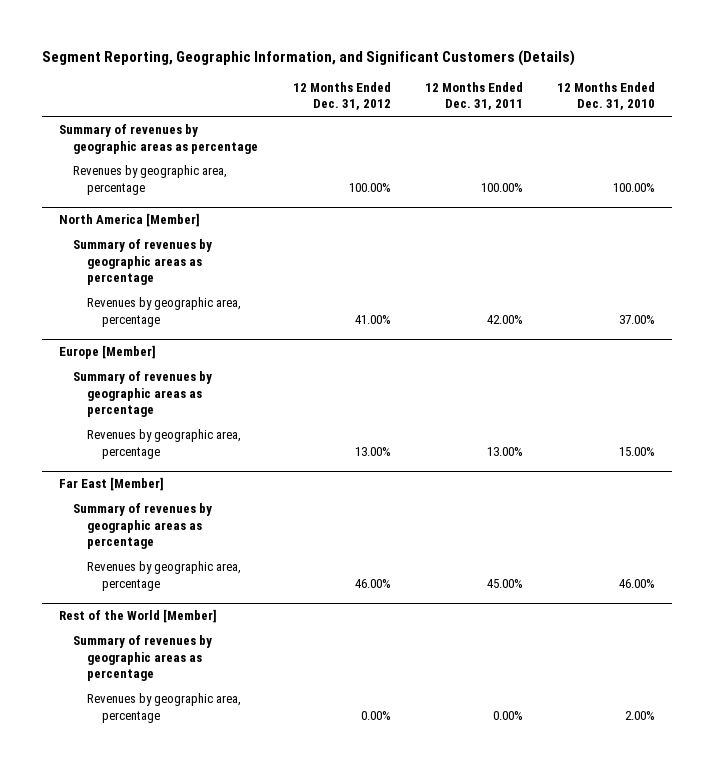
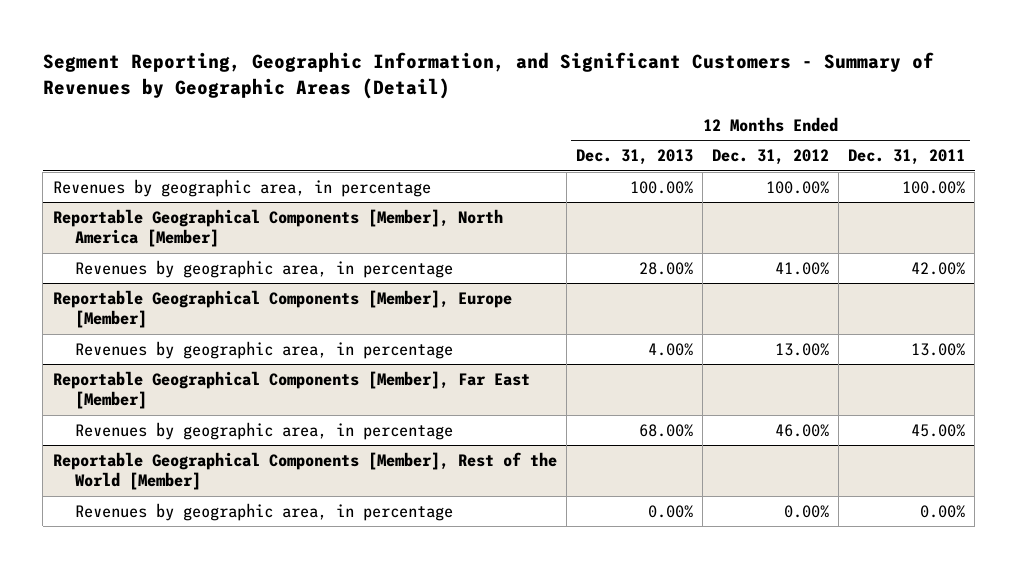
- Segment Reporting, Geographic Information, and Significant Customers (Details)
+ Segment Reporting, Geographic Information, and Significant Customers - Summary of Revenues by Geographic Areas (Detail)
- | 12 Months Ended Dec. 31, 2012 | 12 Months Ended Dec. 31, 2011 | 12 Months Ended Dec. 31, 2010
+ | 12 Months Ended Dec. 31, 2013 | 12 Months Ended Dec. 31, 2012 | 12 Months Ended Dec. 31, 2011
- Summary of revenues by geographic areas as percentage
- Revenues by geographic area, percentage | 100.00% | 100.00% | 100.00%
- North America [Member]
- Summary of revenues by geographic areas as percentage
- Revenues by geographic area, percentage | 41.00% | 42.00% | 37.00%
- Europe [Member]
- Summary of revenues by geographic areas as percentage
- Revenues by geographic area, percentage | 13.00% | 13.00% | 15.00%
- Far East [Member]
- Summary of revenues by geographic areas as percentage
- Revenues by geographic area, percentage | 46.00% | 45.00% | 46.00%
- Rest of the World [Member]
- Summary of revenues by geographic areas as percentage
- Revenues by geographic area, percentage | 0.00% | 0.00% | 2.00%
+ Revenues by geographic area, in percentage | 100.00% | 100.00% | 100.00%
+ Reportable Geographical Components [Member], North America [Member]
+ Revenues by geographic area, in percentage | 28.00% | 41.00% | 42.00%
+ Reportable Geographical Components [Member], Europe [Member]
+ Revenues by geographic area, in percentage | 4.00% | 13.00% | 13.00%
+ Reportable Geographical Components [Member], Far East [Member]
+ Revenues by geographic area, in percentage | 68.00% | 46.00% | 45.00%
+ Reportable Geographical Components [Member], Rest of the World [Member]
+ Revenues by geographic area, in percentage | 0.00% | 0.00% | 0.00%

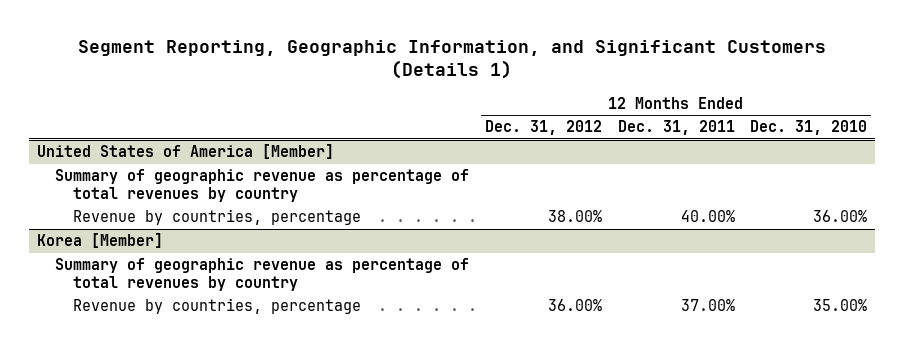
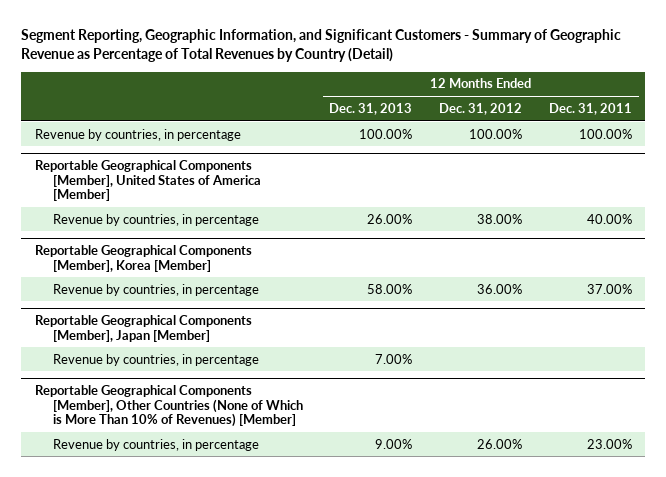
- Segment Reporting, Geographic Information, and Significant Customers (Details 1)
+ Segment Reporting, Geographic Information, and Significant Customers - Summary of Geographic Revenue as Percentage of Total Revenues by Country (Detail)
- | 12 Months Ended Dec. 31, 2012 | 12 Months Ended Dec. 31, 2011 | 12 Months Ended Dec. 31, 2010
+ | 12 Months Ended Dec. 31, 2013 | 12 Months Ended Dec. 31, 2012 | 12 Months Ended Dec. 31, 2011
- United States of America [Member]
- Summary of geographic revenue as percentage of total revenues by country
- Revenue by countries, percentage | 38.00% | 40.00% | 36.00%
- Korea [Member]
- Summary of geographic revenue as percentage of total revenues by country
- Revenue by countries, percentage | 36.00% | 37.00% | 35.00%
+ Revenue by countries, in percentage | 100.00% | 100.00% | 100.00%
+ Reportable Geographical Components [Member], United States of America [Member]
+ Revenue by countries, in percentage | 26.00% | 38.00% | 40.00%
+ Reportable Geographical Components [Member], Korea [Member]
+ Revenue by countries, in percentage | 58.00% | 36.00% | 37.00%
+ Reportable Geographical Components [Member], Japan [Member]
+ Revenue by countries, in percentage | 7.00% | |
+ Reportable Geographical Components [Member], Other Countries (None of Which is More Than 10% of Revenues) [Member]
+ Revenue by countries, in percentage | 9.00% | 26.00% | 23.00%

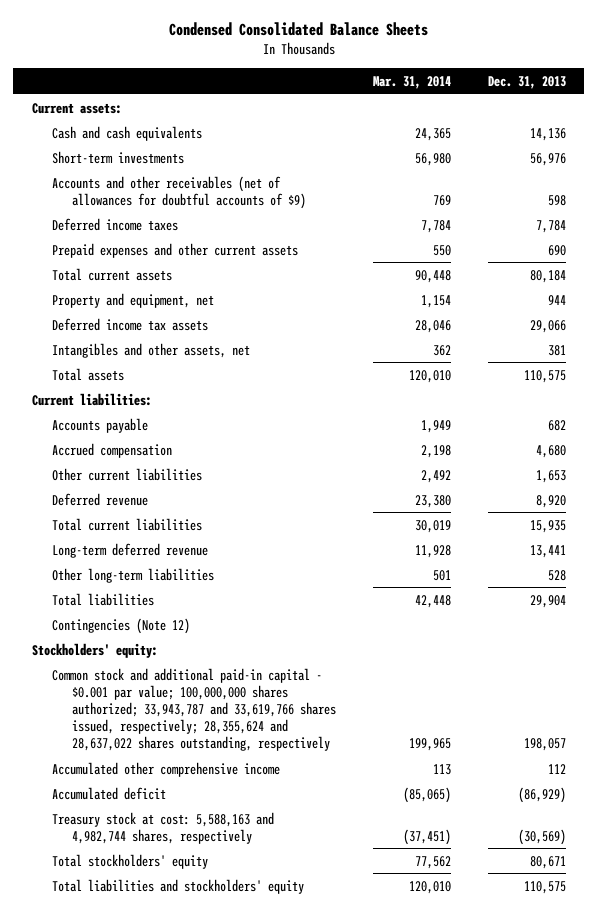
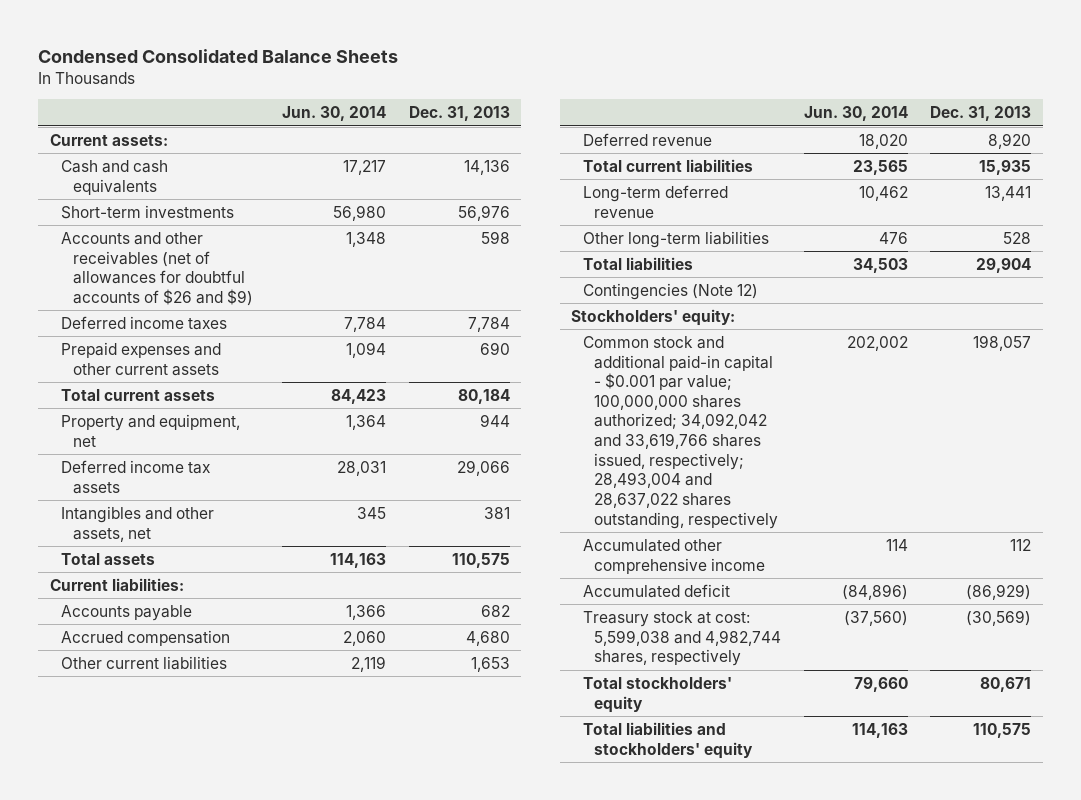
- | Mar. 31, 2014 | Dec. 31, 2013
+ | Jun. 30, 2014 | Dec. 31, 2013
- Accounts and other receivables (net of allowances for doubtful accounts of $9) | 769 | 598
+ Accounts and other receivables (net of allowances for doubtful accounts of $26 and $9) | 1,348 | 598
- Common stock and additional paid-in capital - $0.001 par value; 100,000,000 shares authorized; 33,943,787 and 33,619,766 shares issued, respectively; 28,355,624 and 28,637,022 shares outstanding, respectively | 199,965 | 198,057
+ Common stock and additional paid-in capital - $0.001 par value; 100,000,000 shares authorized; 34,092,042 and 33,619,766 shares issued, respectively; 28,493,004 and 28,637,022 shares outstanding, respectively | 202,002 | 198,057
- Treasury stock at cost: 5,588,163 and 4,982,744 shares, respectively | (37,451) | (30,569)
+ Treasury stock at cost: 5,599,038 and 4,982,744 shares, respectively | (37,560) | (30,569)

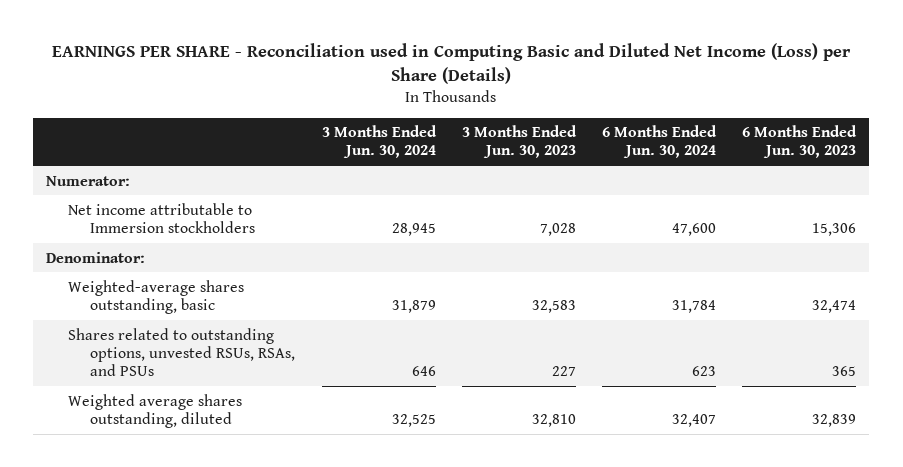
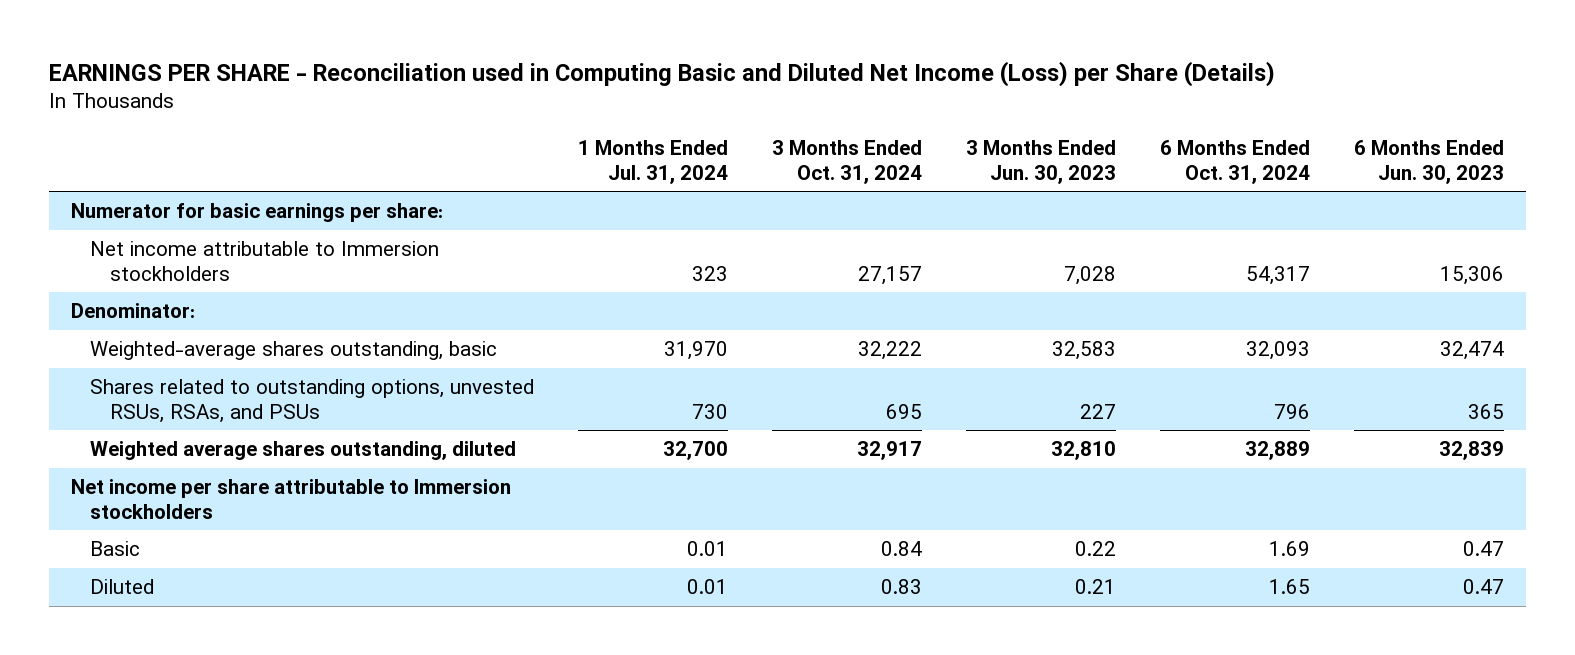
- | 3 Months Ended Jun. 30, 2024 | 3 Months Ended Jun. 30, 2023 | 6 Months Ended Jun. 30, 2024 | 6 Months Ended Jun. 30, 2023
+ | 1 Months Ended Jul. 31, 2024 | 3 Months Ended Oct. 31, 2024 | 3 Months Ended Jun. 30, 2023 | 6 Months Ended Oct. 31, 2024 | 6 Months Ended Jun. 30, 2023
- Numerator:
+ Numerator for basic earnings per share:
+ Net income per share attributable to Immersion stockholders
+ Basic | 0.01 | 0.84 | 0.22 | 1.69 | 0.47
+ Diluted | 0.01 | 0.83 | 0.21 | 1.65 | 0.47

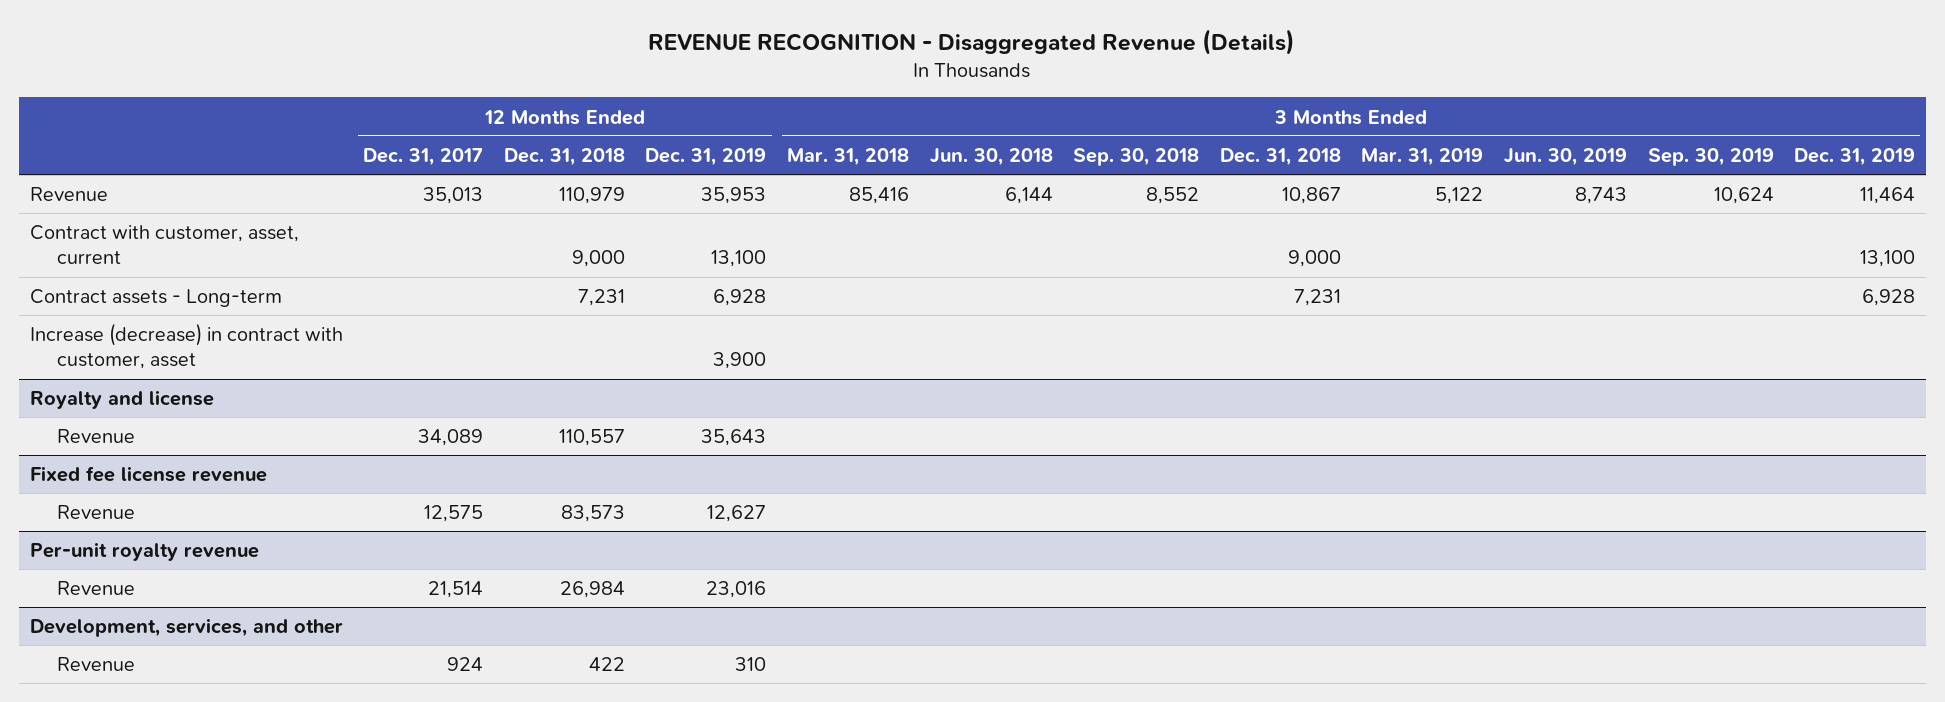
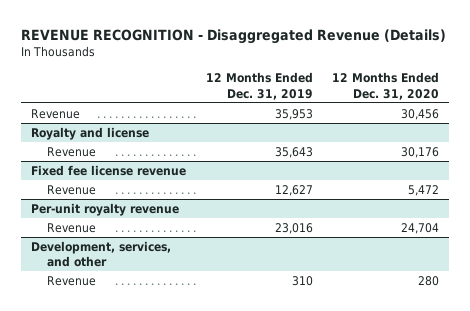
- | 12 Months Ended Dec. 31, 2017 | 12 Months Ended Dec. 31, 2018 | 12 Months Ended Dec. 31, 2019 | 3 Months Ended Mar. 31, 2018 | 3 Months Ended Jun. 30, 2018 | 3 Months Ended Sep. 30, 2018 | 3 Months Ended Dec. 31, 2018 | 3 Months Ended Mar. 31, 2019 | 3 Months Ended Jun. 30, 2019 | 3 Months Ended Sep. 30, 2019 | 3 Months Ended Dec. 31, 2019
+ | 12 Months Ended Dec. 31, 2019 | 12 Months Ended Dec. 31, 2020
- Contract with customer, asset, current | | 9,000 | 13,100 | | | | 9,000 | | | | 13,100
- Contract assets - Long-term | | 7,231 | 6,928 | | | | 7,231 | | | | 6,928
- Increase (decrease) in contract with customer, asset | | | 3,900 | | | | | | | |

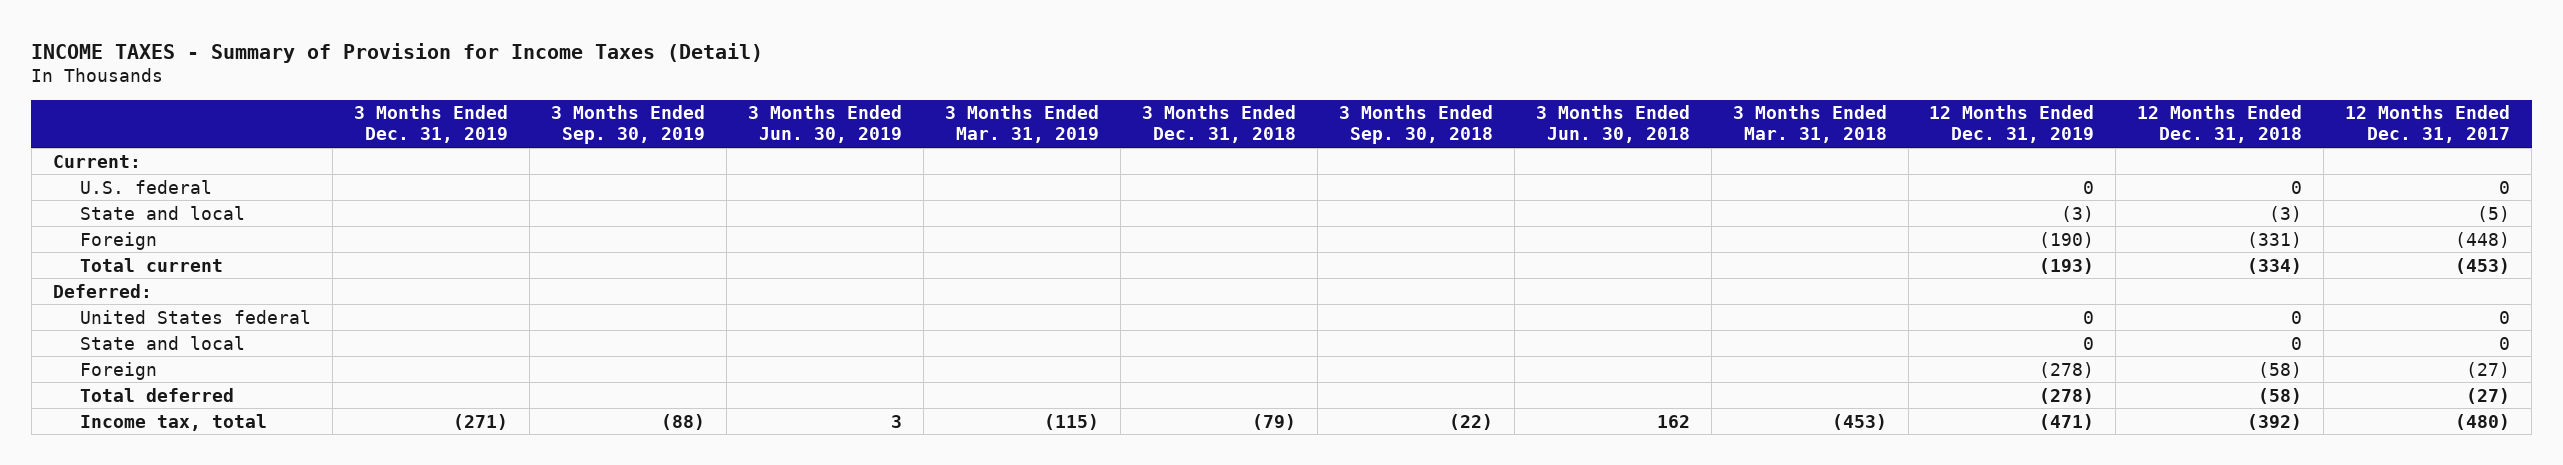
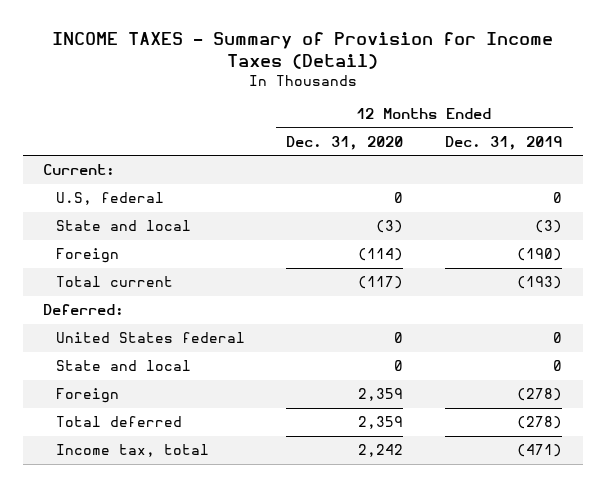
- | 3 Months Ended Dec. 31, 2019 | 3 Months Ended Sep. 30, 2019 | 3 Months Ended Jun. 30, 2019 | 3 Months Ended Mar. 31, 2019 | 3 Months Ended Dec. 31, 2018 | 3 Months Ended Sep. 30, 2018 | 3 Months Ended Jun. 30, 2018 | 3 Months Ended Mar. 31, 2018 | 12 Months Ended Dec. 31, 2019 | 12 Months Ended Dec. 31, 2018 | 12 Months Ended Dec. 31, 2017
+ | 12 Months Ended Dec. 31, 2020 | 12 Months Ended Dec. 31, 2019
- U.S. federal | | | | | | | | | 0 | 0 | 0
+ U.S, federal | 0 | 0

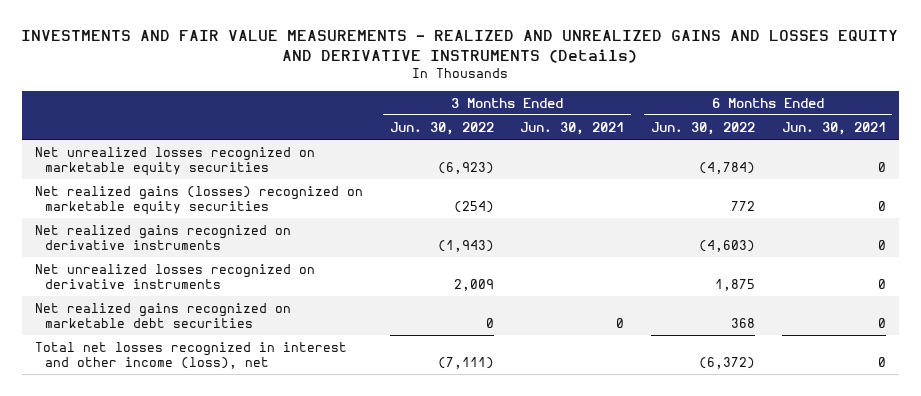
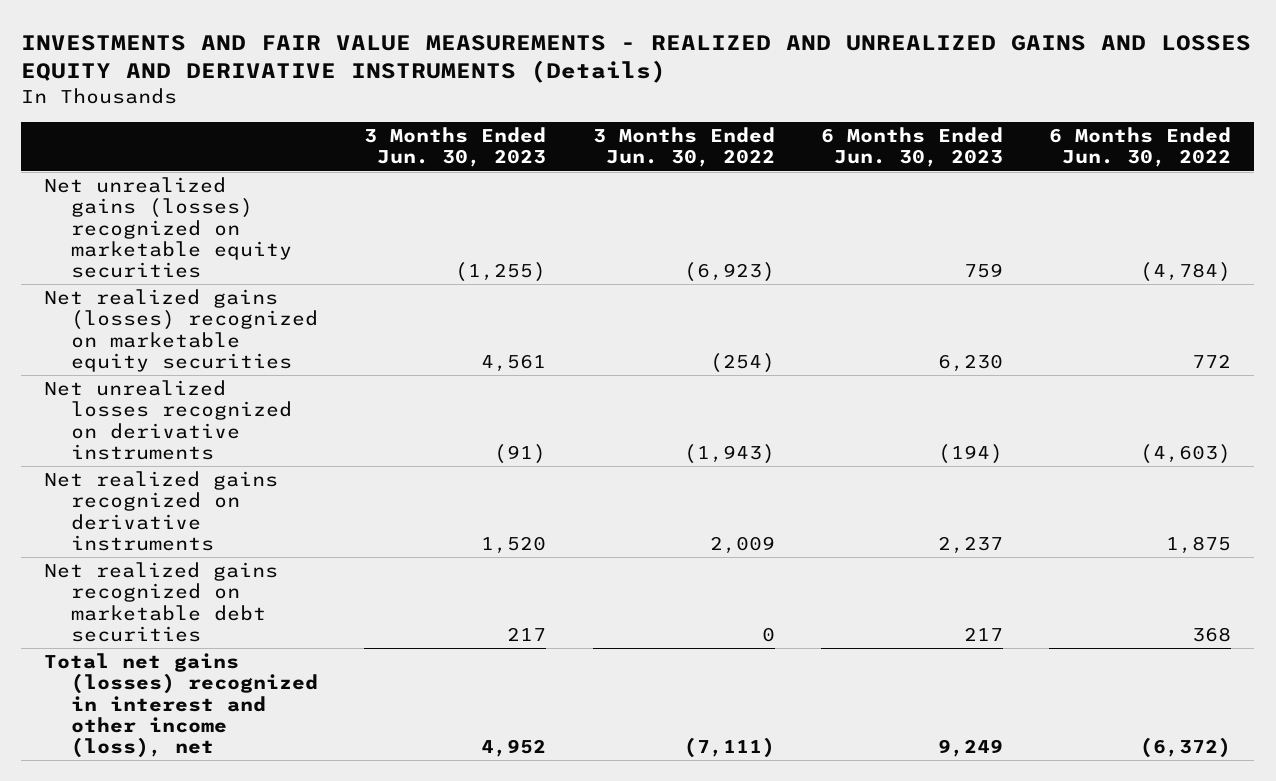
- | 3 Months Ended Jun. 30, 2022 | 3 Months Ended Jun. 30, 2021 | 6 Months Ended Jun. 30, 2022 | 6 Months Ended Jun. 30, 2021
+ | 3 Months Ended Jun. 30, 2023 | 3 Months Ended Jun. 30, 2022 | 6 Months Ended Jun. 30, 2023 | 6 Months Ended Jun. 30, 2022
- Net unrealized losses recognized on marketable equity securities | (6,923) | | (4,784) | 0
+ Net unrealized gains (losses) recognized on marketable equity securities | (1,255) | (6,923) | 759 | (4,784)
- Net realized gains recognized on derivative instruments | (1,943) | | (4,603) | 0
- Net unrealized losses recognized on derivative instruments | 2,009 | | 1,875 | 0
+ Net unrealized losses recognized on derivative instruments | (91) | (1,943) | (194) | (4,603)
+ Net realized gains recognized on derivative instruments | 1,520 | 2,009 | 2,237 | 1,875
- Total net losses recognized in interest and other income (loss), net | (7,111) | | (6,372) | 0
+ Total net gains (losses) recognized in interest and other income (loss), net | 4,952 | (7,111) | 9,249 | (6,372)

